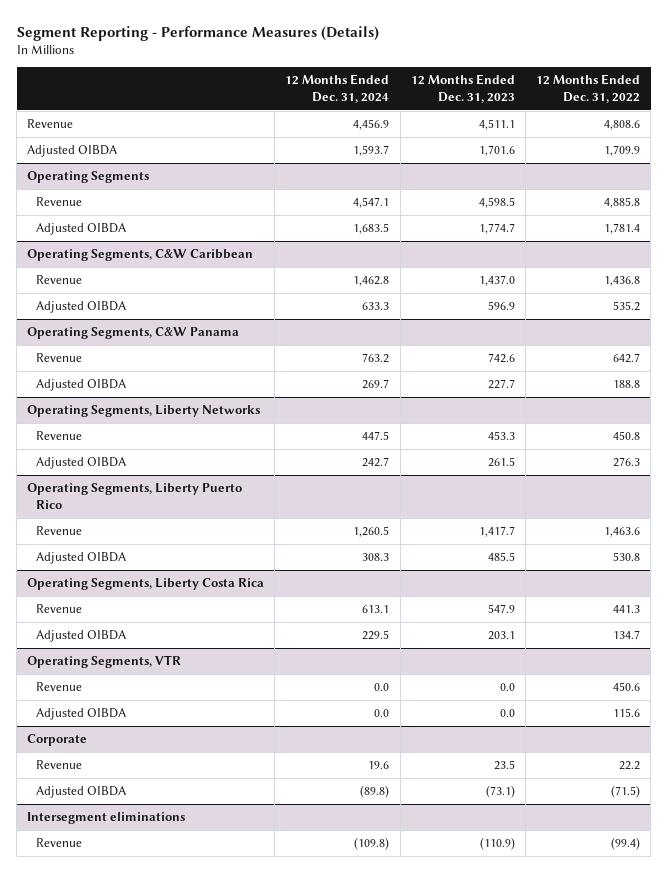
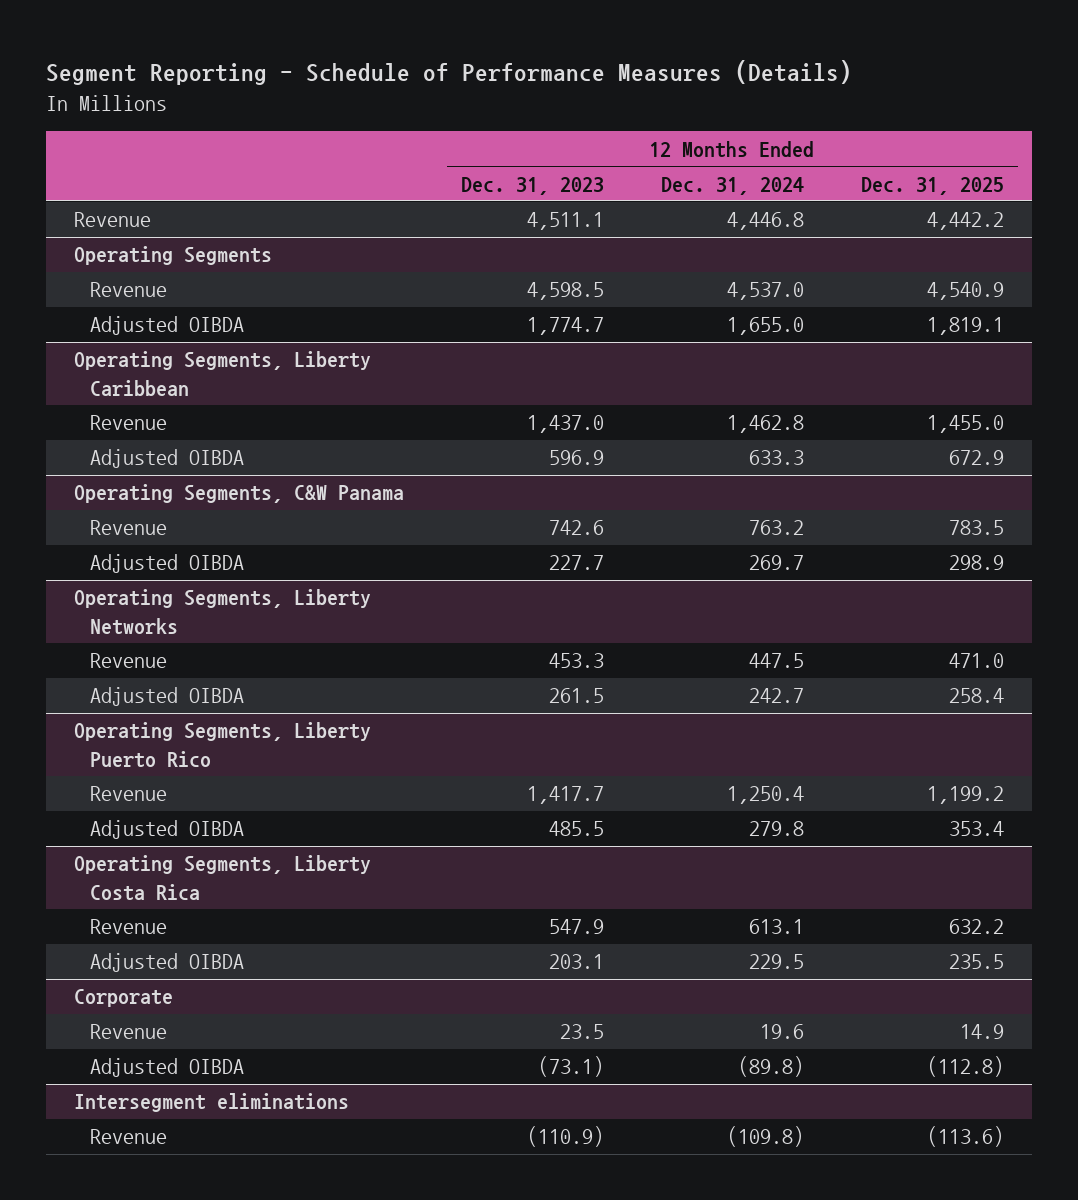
- Segment Reporting - Performance Measures (Details)
+ Segment Reporting - Schedule of Performance Measures (Details)
- | 12 Months Ended Dec. 31, 2024 | 12 Months Ended Dec. 31, 2023 | 12 Months Ended Dec. 31, 2022
+ | 12 Months Ended Dec. 31, 2023 | 12 Months Ended Dec. 31, 2024 | 12 Months Ended Dec. 31, 2025
- Revenue | 4,456.9 | 4,511.1 | 4,808.6
- Adjusted OIBDA | 1,593.7 | 1,701.6 | 1,709.9
+ Revenue | 4,511.1 | 4,446.8 | 4,442.2
@ Operating Segments
- Revenue | 4,547.1 | 4,598.5 | 4,885.8
- Adjusted OIBDA | 1,683.5 | 1,774.7 | 1,781.4
- Operating Segments, C&W Caribbean
@ Operating Segments
+ Revenue | 4,598.5 | 4,537.0 | 4,540.9
+ Adjusted OIBDA | 1,774.7 | 1,655.0 | 1,819.1
+ Operating Segments, Liberty Caribbean
@ Operating Segments, Liberty Puerto Rico
- Revenue | 1,260.5 | 1,417.7 | 1,463.6
- Adjusted OIBDA | 308.3 | 485.5 | 530.8
+ Revenue | 1,417.7 | 1,250.4 | 1,199.2
+ Adjusted OIBDA | 485.5 | 279.8 | 353.4
- Operating Segments, VTR
- Revenue | 0.0 | 0.0 | 450.6
- Adjusted OIBDA | 0.0 | 0.0 | 115.6

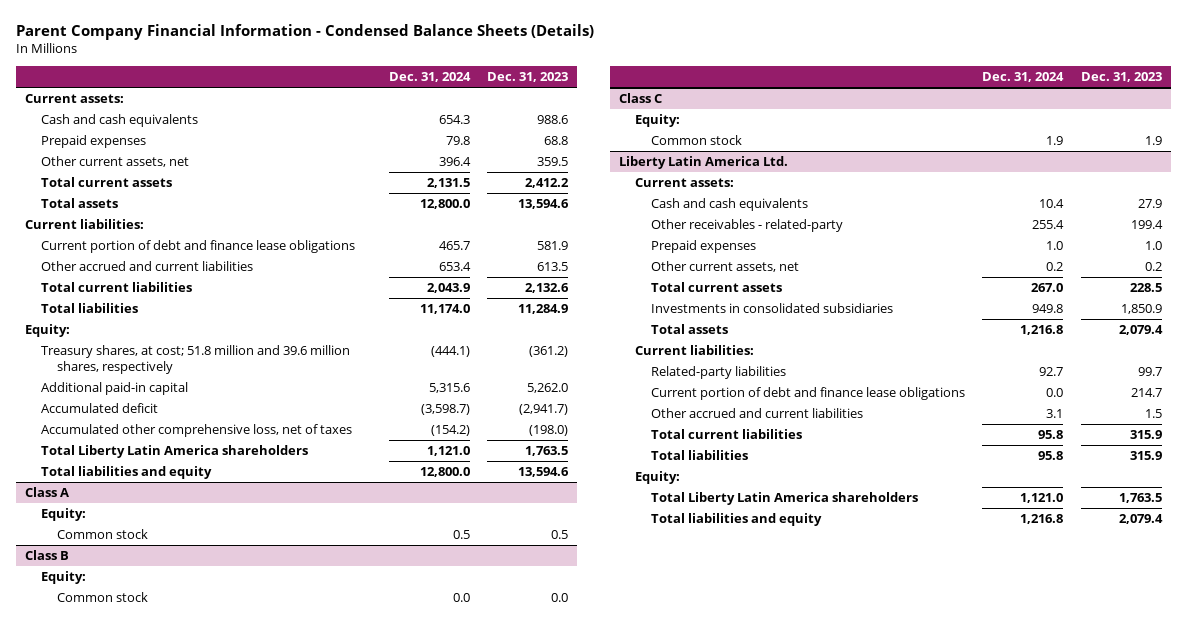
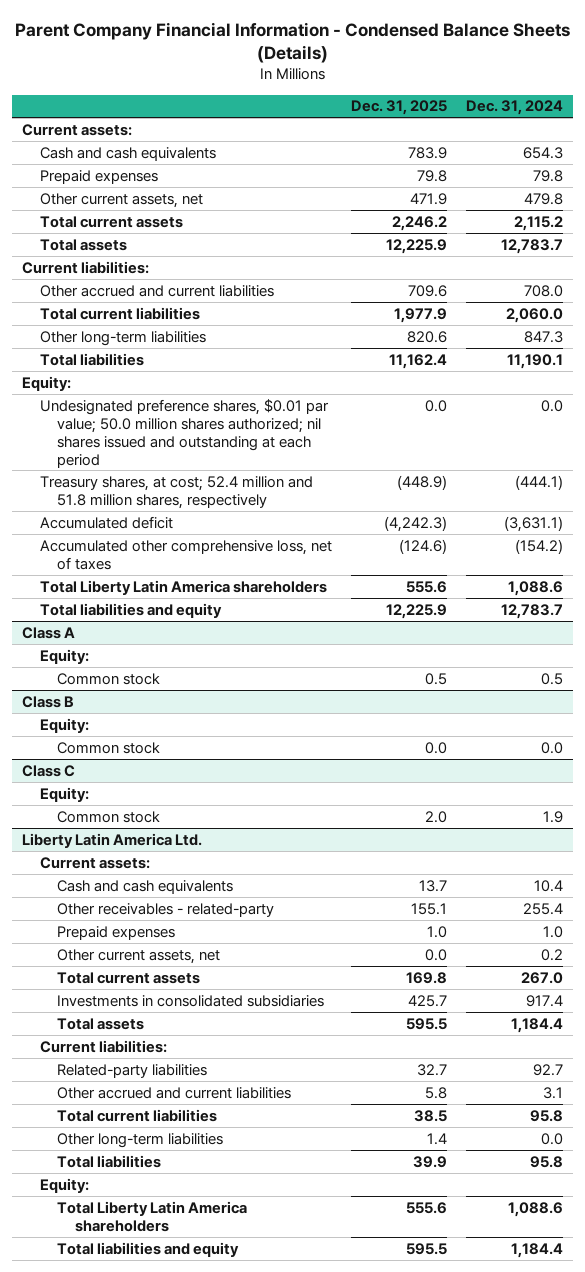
- | Dec. 31, 2024 | Dec. 31, 2023
+ | Dec. 31, 2025 | Dec. 31, 2024
- Other current assets, net | 396.4 | 359.5
- Total current assets | 2,131.5 | 2,412.2
- Total assets | 12,800.0 | 13,594.6
+ Other current assets, net | 471.9 | 479.8
+ Total current assets | 2,246.2 | 2,115.2
+ Total assets | 12,225.9 | 12,783.7
- Current portion of debt and finance lease obligations | 465.7 | 581.9
- Other accrued and current liabilities | 653.4 | 613.5
- Total current liabilities | 2,043.9 | 2,132.6
- Total liabilities | 11,174.0 | 11,284.9
+ Other accrued and current liabilities | 709.6 | 708.0
+ Total current liabilities | 1,977.9 | 2,060.0
+ Other long-term liabilities | 820.6 | 847.3
+ Total liabilities | 11,162.4 | 11,190.1
- Treasury shares, at cost; 51.8 million and 39.6 million shares, respectively | (444.1) | (361.2)
- Additional paid-in capital | 5,315.6 | 5,262.0
- Accumulated deficit | (3,598.7) | (2,941.7)
+ Undesignated preference shares, $0.01 par value; 50.0 million shares authorized; nil shares issued and outstanding at each period | 0.0 | 0.0
+ Treasury shares, at cost; 52.4 million and 51.8 million shares, respectively | (448.9) | (444.1)
+ Accumulated deficit | (4,242.3) | (3,631.1)
- Total Liberty Latin America shareholders | 1,121.0 | 1,763.5
- Total liabilities and equity | 12,800.0 | 13,594.6
+ Total Liberty Latin America shareholders | 555.6 | 1,088.6
+ Total liabilities and equity | 12,225.9 | 12,783.7
@ Liberty Latin America Ltd.
- Investments in consolidated subsidiaries | 949.8 | 1,850.9
- Total assets | 1,216.8 | 2,079.4
+ Investments in consolidated subsidiaries | 425.7 | 917.4
+ Total assets | 595.5 | 1,184.4
- Current portion of debt and finance lease obligations | 0.0 | 214.7
+ Other long-term liabilities | 1.4 | 0.0
- Total Liberty Latin America shareholders | 1,121.0 | 1,763.5
- Total liabilities and equity | 1,216.8 | 2,079.4
+ Total Liberty Latin America shareholders | 555.6 | 1,088.6
+ Total liabilities and equity | 595.5 | 1,184.4

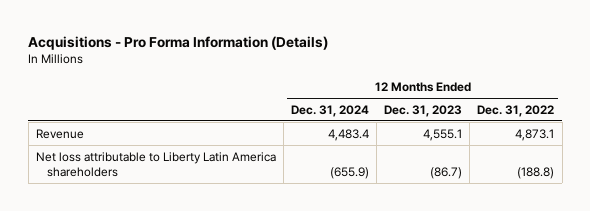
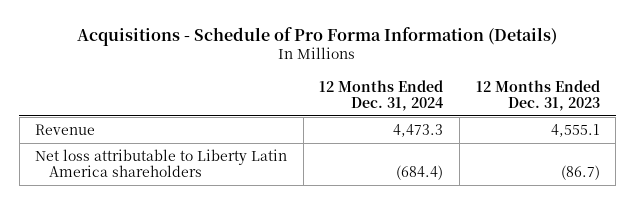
- Acquisitions - Pro Forma Information (Details)
+ Acquisitions - Schedule of Pro Forma Information (Details)
- | 12 Months Ended Dec. 31, 2024 | 12 Months Ended Dec. 31, 2023 | 12 Months Ended Dec. 31, 2022
+ | 12 Months Ended Dec. 31, 2024 | 12 Months Ended Dec. 31, 2023
- Revenue | 4,483.4 | 4,555.1 | 4,873.1
- Net loss attributable to Liberty Latin America shareholders | (655.9) | (86.7) | (188.8)
+ Revenue | 4,473.3 | 4,555.1
+ Net loss attributable to Liberty Latin America shareholders | (684.4) | (86.7)

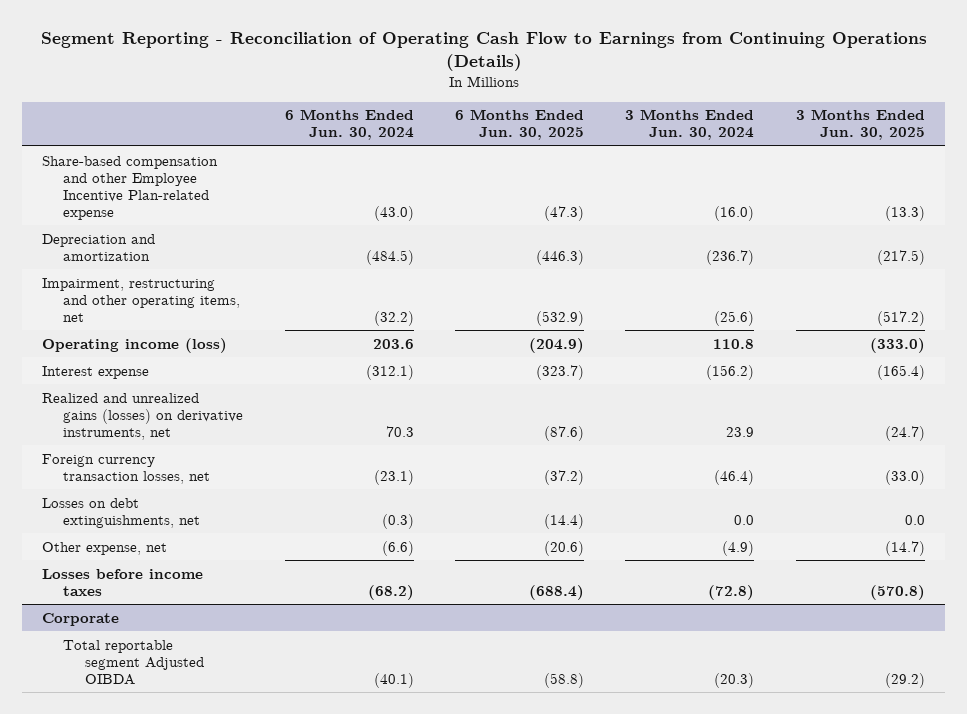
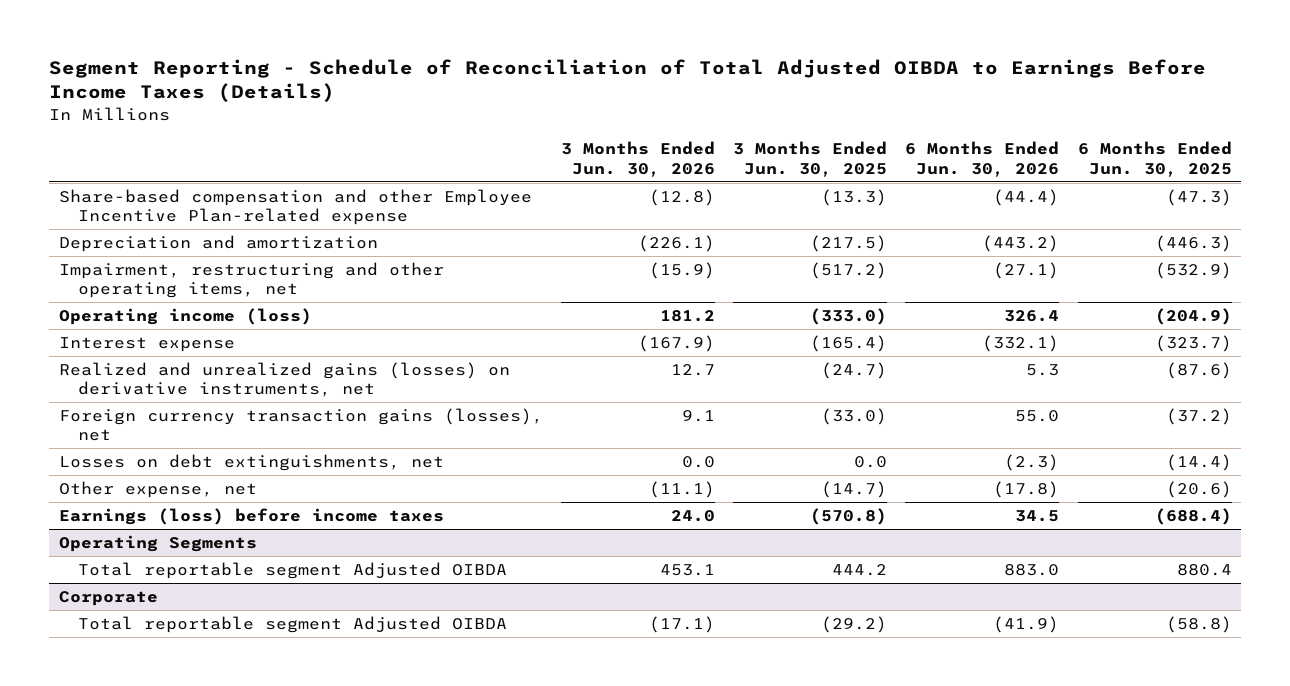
- Segment Reporting - Reconciliation of Operating Cash Flow to Earnings from Continuing Operations (Details)
+ Segment Reporting - Schedule of Reconciliation of Total Adjusted OIBDA to Earnings Before Income Taxes (Details)
- | 6 Months Ended Jun. 30, 2024 | 6 Months Ended Jun. 30, 2025 | 3 Months Ended Jun. 30, 2024 | 3 Months Ended Jun. 30, 2025
+ | 3 Months Ended Jun. 30, 2026 | 3 Months Ended Jun. 30, 2025 | 6 Months Ended Jun. 30, 2026 | 6 Months Ended Jun. 30, 2025
- Foreign currency transaction losses, net | (23.1) | (37.2) | (46.4) | (33.0)
+ Foreign currency transaction gains (losses), net | 9.1 | (33.0) | 55.0 | (37.2)
- Losses before income taxes | (68.2) | (688.4) | (72.8) | (570.8)
+ Earnings (loss) before income taxes | 24.0 | (570.8) | 34.5 | (688.4)
+ Operating Segments
+ Total reportable segment Adjusted OIBDA | 453.1 | 444.2 | 883.0 | 880.4

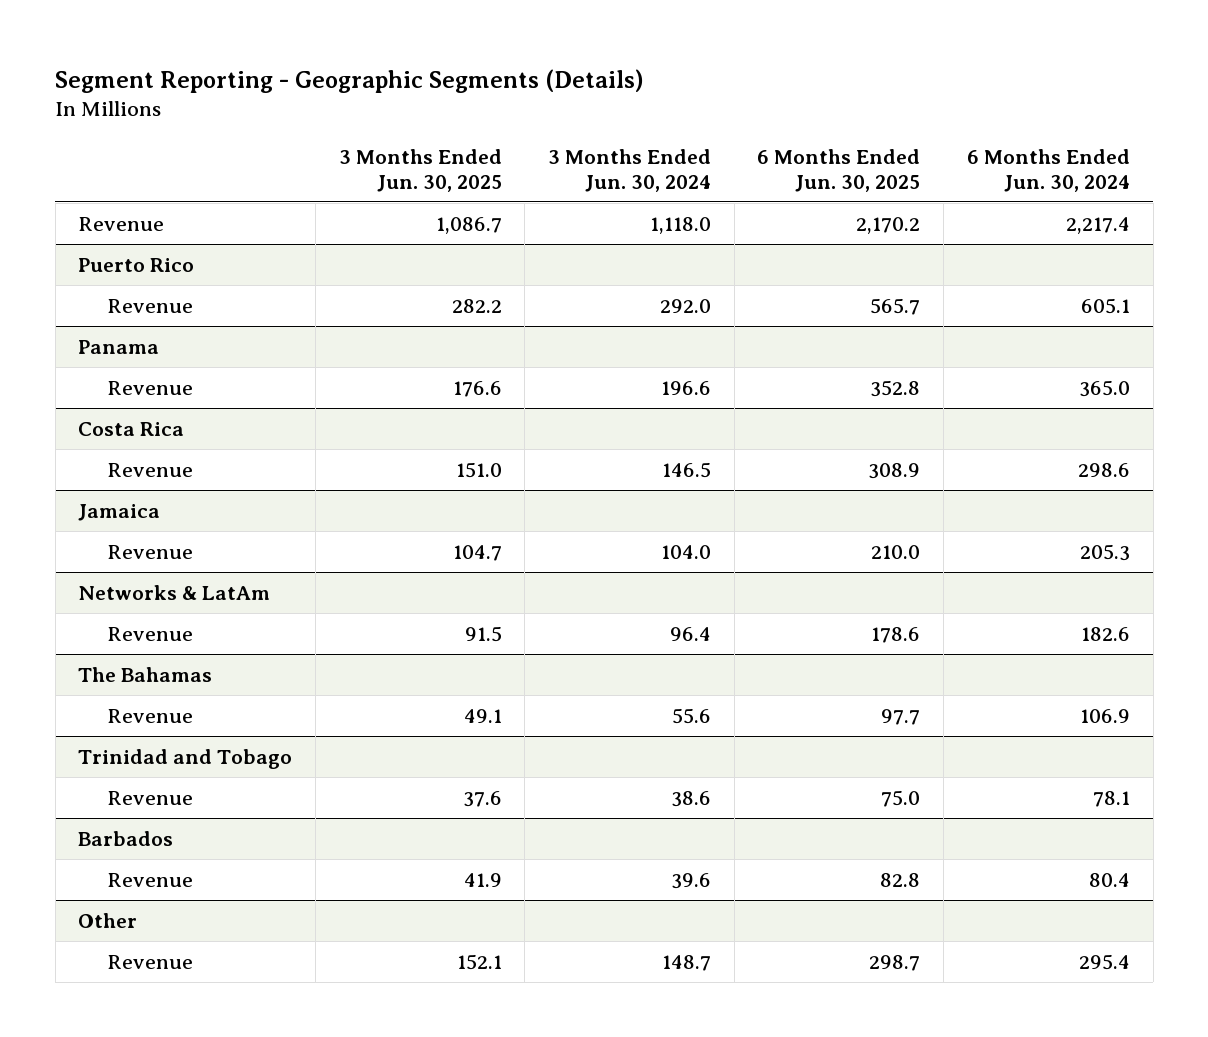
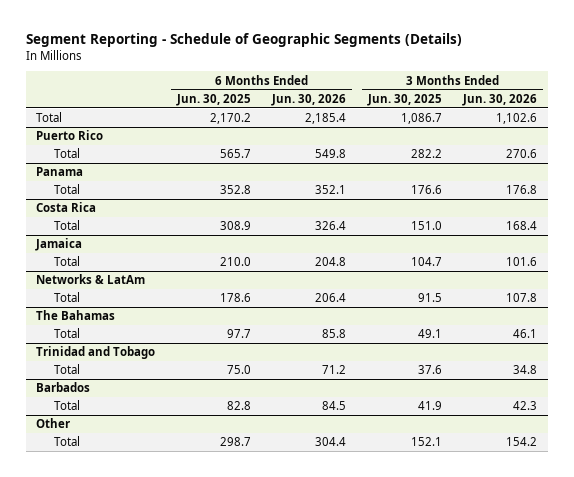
- Segment Reporting - Geographic Segments (Details)
+ Segment Reporting - Schedule of Geographic Segments (Details)
- | 3 Months Ended Jun. 30, 2025 | 3 Months Ended Jun. 30, 2024 | 6 Months Ended Jun. 30, 2025 | 6 Months Ended Jun. 30, 2024
+ | 6 Months Ended Jun. 30, 2025 | 6 Months Ended Jun. 30, 2026 | 3 Months Ended Jun. 30, 2025 | 3 Months Ended Jun. 30, 2026
- Revenue | 1,086.7 | 1,118.0 | 2,170.2 | 2,217.4
+ Total | 2,170.2 | 2,185.4 | 1,086.7 | 1,102.6
@ Puerto Rico
- Revenue | 282.2 | 292.0 | 565.7 | 605.1
+ Total | 565.7 | 549.8 | 282.2 | 270.6
@ Panama
- Revenue | 176.6 | 196.6 | 352.8 | 365.0
+ Total | 352.8 | 352.1 | 176.6 | 176.8
@ Costa Rica
- Revenue | 151.0 | 146.5 | 308.9 | 298.6
+ Total | 308.9 | 326.4 | 151.0 | 168.4
@ Jamaica
- Revenue | 104.7 | 104.0 | 210.0 | 205.3
+ Total | 210.0 | 204.8 | 104.7 | 101.6
@ Networks & LatAm
- Revenue | 91.5 | 96.4 | 178.6 | 182.6
+ Total | 178.6 | 206.4 | 91.5 | 107.8
@ The Bahamas
- Revenue | 49.1 | 55.6 | 97.7 | 106.9
+ Total | 97.7 | 85.8 | 49.1 | 46.1
@ Trinidad and Tobago
- Revenue | 37.6 | 38.6 | 75.0 | 78.1
+ Total | 75.0 | 71.2 | 37.6 | 34.8
@ Barbados
- Revenue | 41.9 | 39.6 | 82.8 | 80.4
+ Total | 82.8 | 84.5 | 41.9 | 42.3
@ Other
- Revenue | 152.1 | 148.7 | 298.7 | 295.4
+ Total | 298.7 | 304.4 | 152.1 | 154.2

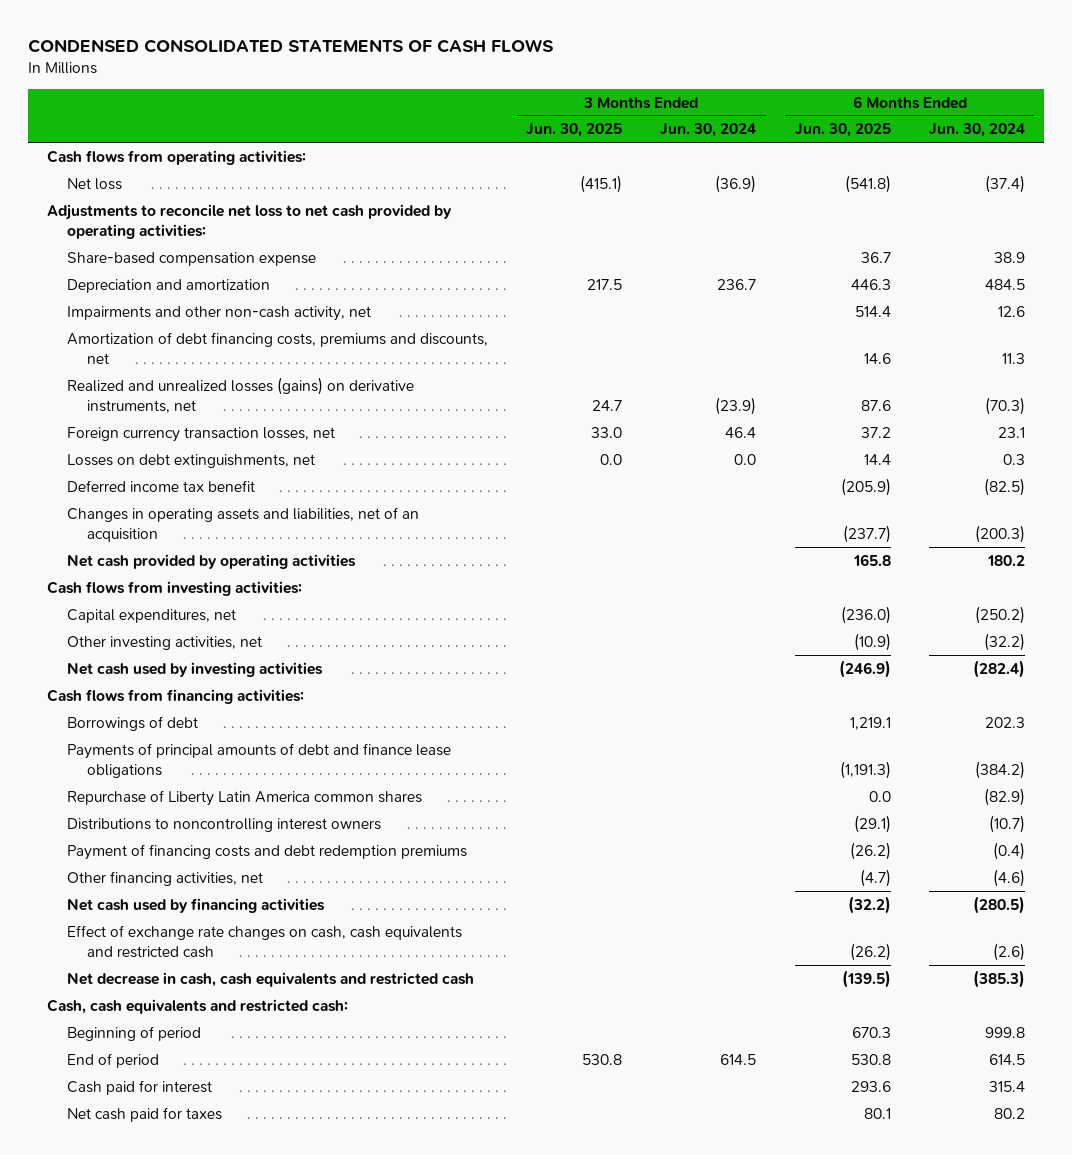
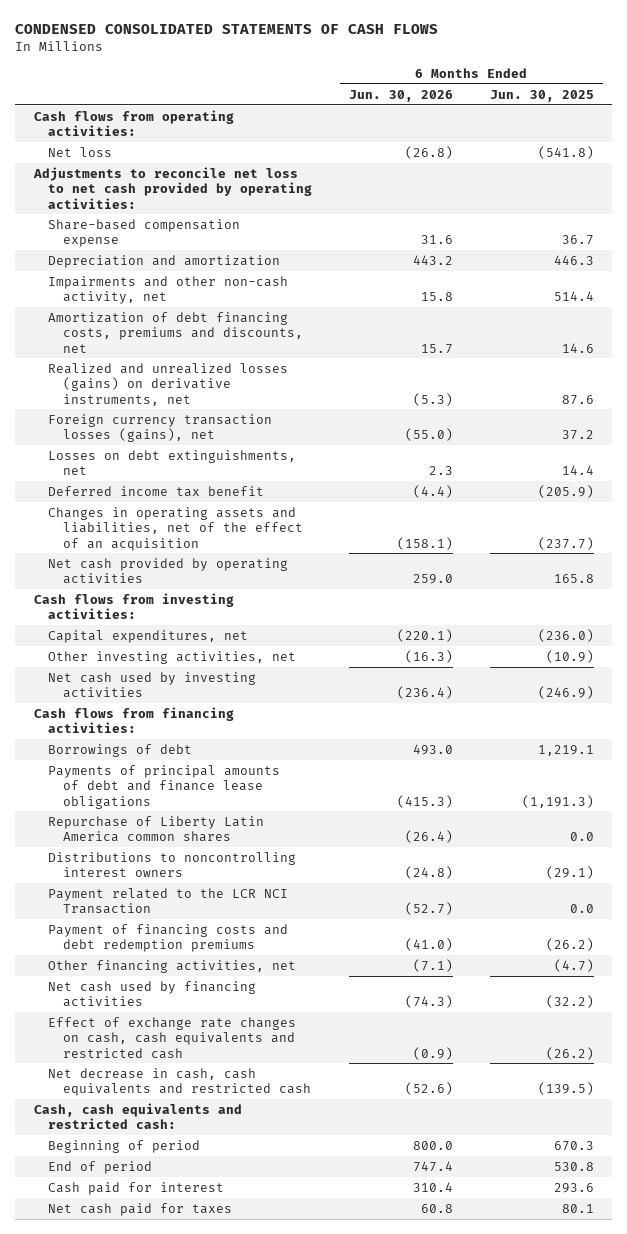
- | 3 Months Ended Jun. 30, 2025 | 3 Months Ended Jun. 30, 2024 | 6 Months Ended Jun. 30, 2025 | 6 Months Ended Jun. 30, 2024
+ | 6 Months Ended Jun. 30, 2026 | 6 Months Ended Jun. 30, 2025
- Foreign currency transaction losses, net | 33.0 | 46.4 | 37.2 | 23.1
+ Foreign currency transaction losses (gains), net | (55.0) | 37.2
- Changes in operating assets and liabilities, net of an acquisition | | | (237.7) | (200.3)
+ Changes in operating assets and liabilities, net of the effect of an acquisition | (158.1) | (237.7)
+ Payment related to the LCR NCI Transaction | (52.7) | 0.0

